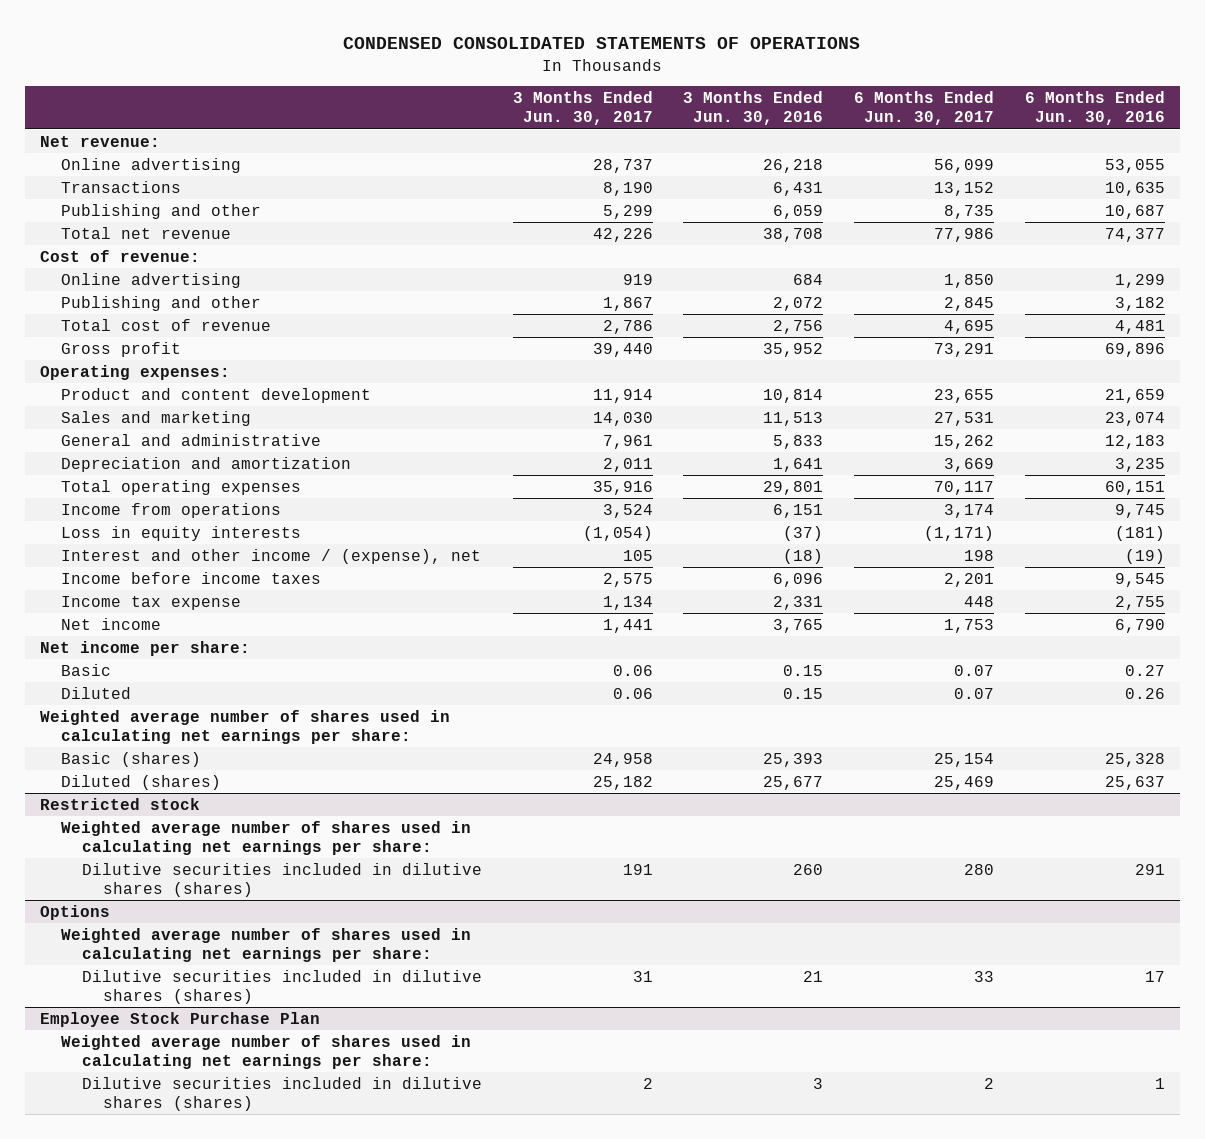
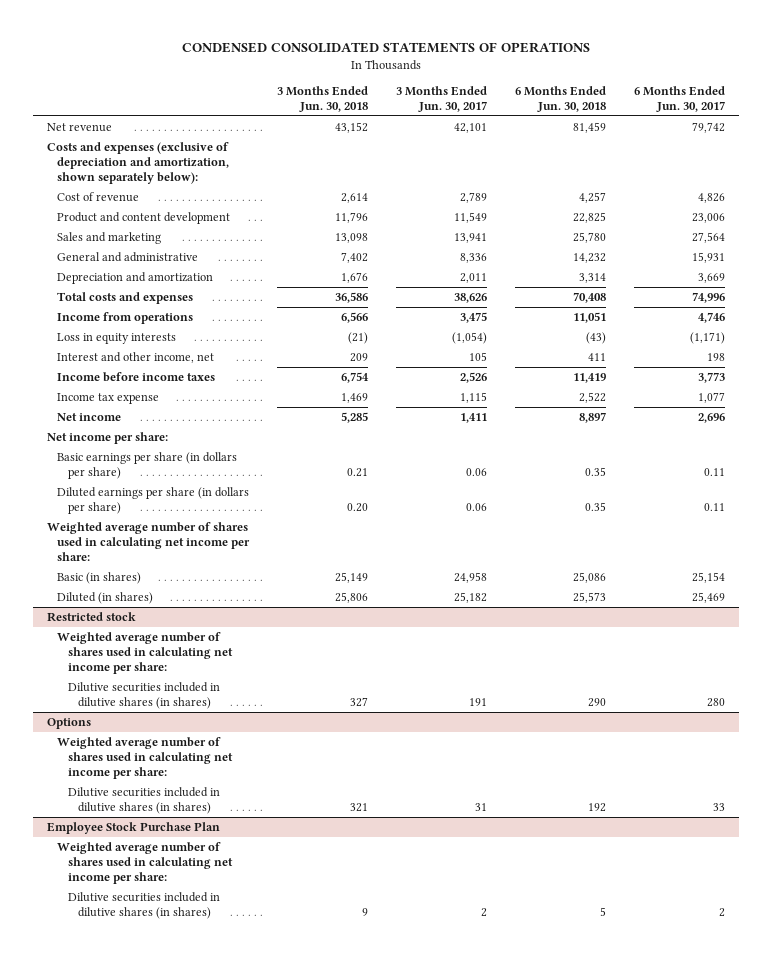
- | 3 Months Ended Jun. 30, 2017 | 3 Months Ended Jun. 30, 2016 | 6 Months Ended Jun. 30, 2017 | 6 Months Ended Jun. 30, 2016
+ | 3 Months Ended Jun. 30, 2018 | 3 Months Ended Jun. 30, 2017 | 6 Months Ended Jun. 30, 2018 | 6 Months Ended Jun. 30, 2017
- Net revenue:
- Online advertising | 28,737 | 26,218 | 56,099 | 53,055
- Transactions | 8,190 | 6,431 | 13,152 | 10,635
- Publishing and other | 5,299 | 6,059 | 8,735 | 10,687
- Total net revenue | 42,226 | 38,708 | 77,986 | 74,377
- Cost of revenue:
- Online advertising | 919 | 684 | 1,850 | 1,299
- Publishing and other | 1,867 | 2,072 | 2,845 | 3,182
- Total cost of revenue | 2,786 | 2,756 | 4,695 | 4,481
- Gross profit | 39,440 | 35,952 | 73,291 | 69,896
- Operating expenses:
- Product and content development | 11,914 | 10,814 | 23,655 | 21,659
- Sales and marketing | 14,030 | 11,513 | 27,531 | 23,074
- General and administrative | 7,961 | 5,833 | 15,262 | 12,183
+ Net revenue | 43,152 | 42,101 | 81,459 | 79,742
+ Costs and expenses (exclusive of depreciation and amortization, shown separately below):
+ Cost of revenue | 2,614 | 2,789 | 4,257 | 4,826
+ Product and content development | 11,796 | 11,549 | 22,825 | 23,006
+ Sales and marketing | 13,098 | 13,941 | 25,780 | 27,564
+ General and administrative | 7,402 | 8,336 | 14,232 | 15,931
- Total operating expenses | 35,916 | 29,801 | 70,117 | 60,151
- Income from operations | 3,524 | 6,151 | 3,174 | 9,745
+ Total costs and expenses | 36,586 | 38,626 | 70,408 | 74,996
+ Income from operations | 6,566 | 3,475 | 11,051 | 4,746
- Interest and other income / (expense), net | 105 | (18) | 198 | (19)
- Income before income taxes | 2,575 | 6,096 | 2,201 | 9,545
- Income tax expense | 1,134 | 2,331 | 448 | 2,755
- Net income | 1,441 | 3,765 | 1,753 | 6,790
+ Interest and other income, net | 209 | 105 | 411 | 198
+ Income before income taxes | 6,754 | 2,526 | 11,419 | 3,773
+ Income tax expense | 1,469 | 1,115 | 2,522 | 1,077
+ Net income | 5,285 | 1,411 | 8,897 | 2,696
- Basic | 0.06 | 0.15 | 0.07 | 0.27
- Diluted | 0.06 | 0.15 | 0.07 | 0.26
- Weighted average number of shares used in calculating net earnings per share:
- Basic (shares) | 24,958 | 25,393 | 25,154 | 25,328
- Diluted (shares) | 25,182 | 25,677 | 25,469 | 25,637
+ Basic earnings per share (in dollars per share) | 0.21 | 0.06 | 0.35 | 0.11
+ Diluted earnings per share (in dollars per share) | 0.20 | 0.06 | 0.35 | 0.11
+ Weighted average number of shares used in calculating net income per share:
+ Basic (in shares) | 25,149 | 24,958 | 25,086 | 25,154
+ Diluted (in shares) | 25,806 | 25,182 | 25,573 | 25,469
@ Restricted stock
- Weighted average number of shares used in calculating net earnings per share:
- Dilutive securities included in dilutive shares (shares) | 191 | 260 | 280 | 291
+ Weighted average number of shares used in calculating net income per share:
+ Dilutive securities included in dilutive shares (in shares) | 327 | 191 | 290 | 280
@ Options
- Weighted average number of shares used in calculating net earnings per share:
- Dilutive securities included in dilutive shares (shares) | 31 | 21 | 33 | 17
+ Weighted average number of shares used in calculating net income per share:
+ Dilutive securities included in dilutive shares (in shares) | 321 | 31 | 192 | 33
@ Employee Stock Purchase Plan
- Weighted average number of shares used in calculating net earnings per share:
- Dilutive securities included in dilutive shares (shares) | 2 | 3 | 2 | 1
+ Weighted average number of shares used in calculating net income per share:
+ Dilutive securities included in dilutive shares (in shares) | 9 | 2 | 5 | 2

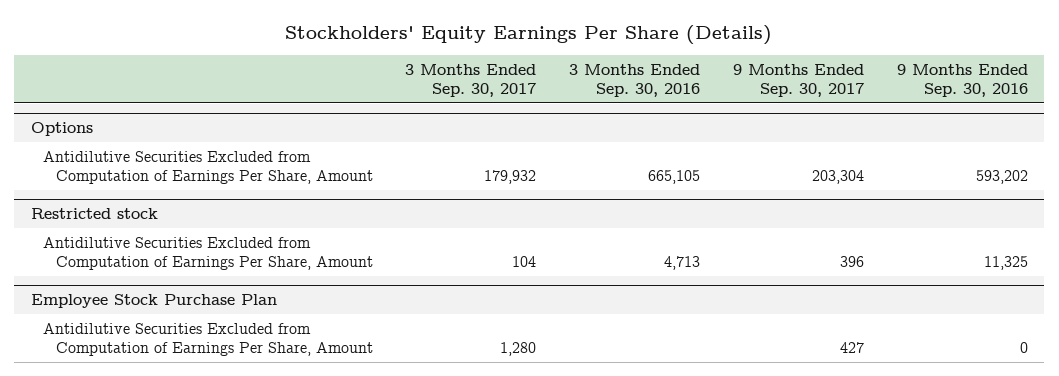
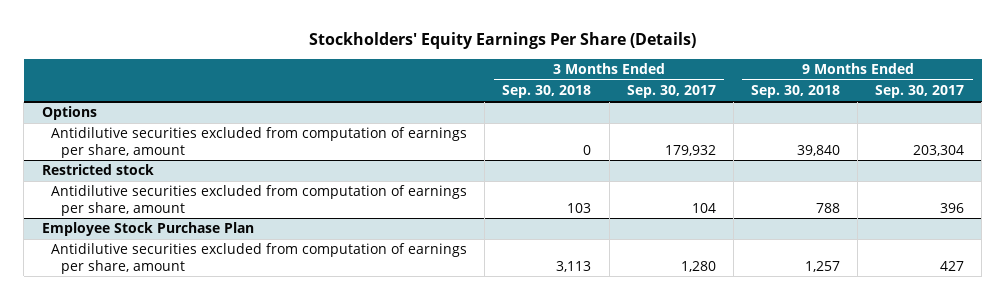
- | 3 Months Ended Sep. 30, 2017 | 3 Months Ended Sep. 30, 2016 | 9 Months Ended Sep. 30, 2017 | 9 Months Ended Sep. 30, 2016
+ | 3 Months Ended Sep. 30, 2018 | 3 Months Ended Sep. 30, 2017 | 9 Months Ended Sep. 30, 2018 | 9 Months Ended Sep. 30, 2017
@ Options
- Antidilutive Securities Excluded from Computation of Earnings Per Share, Amount | 179,932 | 665,105 | 203,304 | 593,202
+ Antidilutive securities excluded from computation of earnings per share, amount | 0 | 179,932 | 39,840 | 203,304
@ Restricted stock
- Antidilutive Securities Excluded from Computation of Earnings Per Share, Amount | 104 | 4,713 | 396 | 11,325
+ Antidilutive securities excluded from computation of earnings per share, amount | 103 | 104 | 788 | 396
@ Employee Stock Purchase Plan
- Antidilutive Securities Excluded from Computation of Earnings Per Share, Amount | 1,280 | | 427 | 0
+ Antidilutive securities excluded from computation of earnings per share, amount | 3,113 | 1,280 | 1,257 | 427

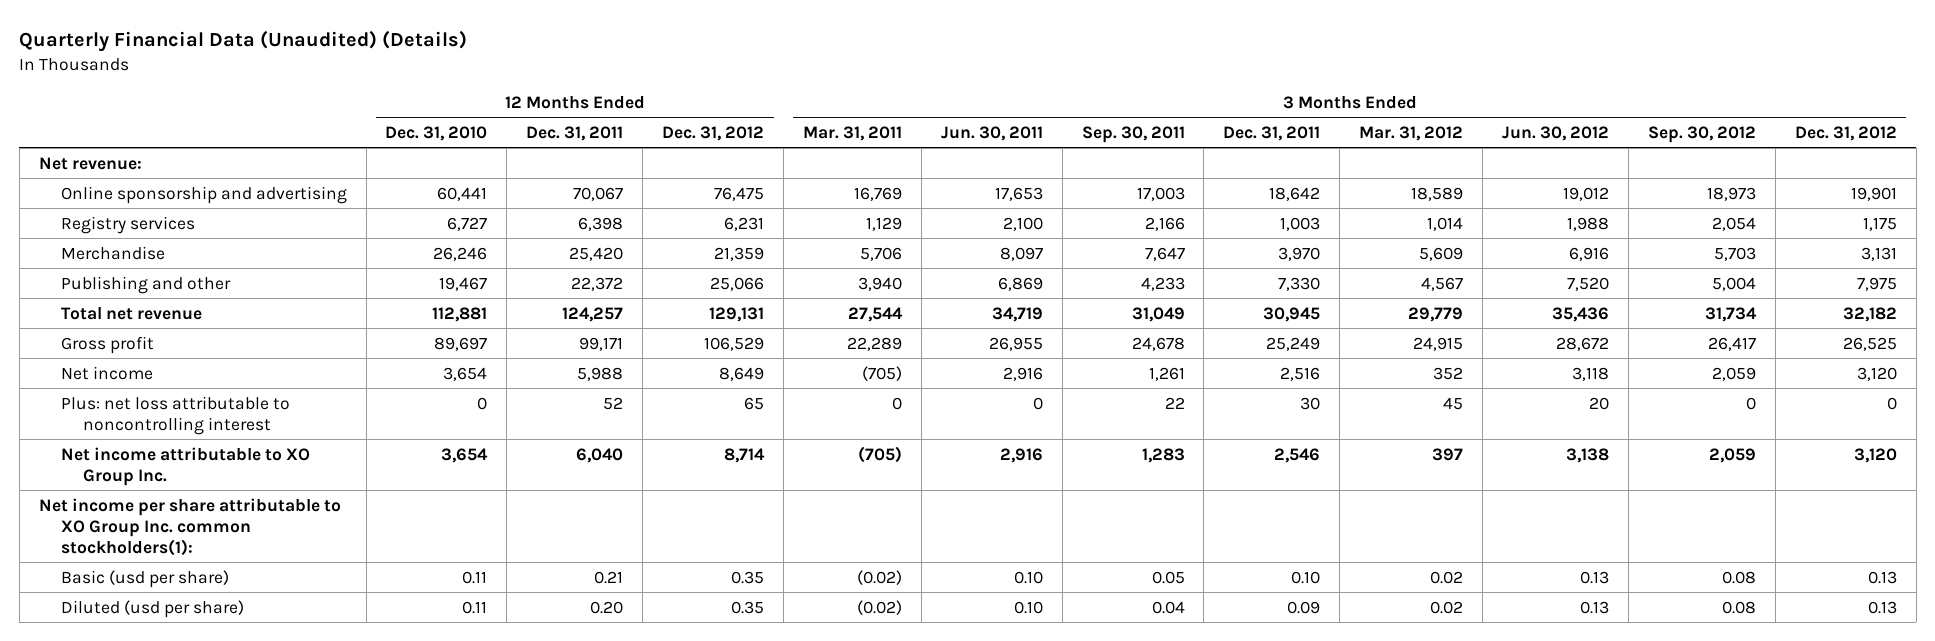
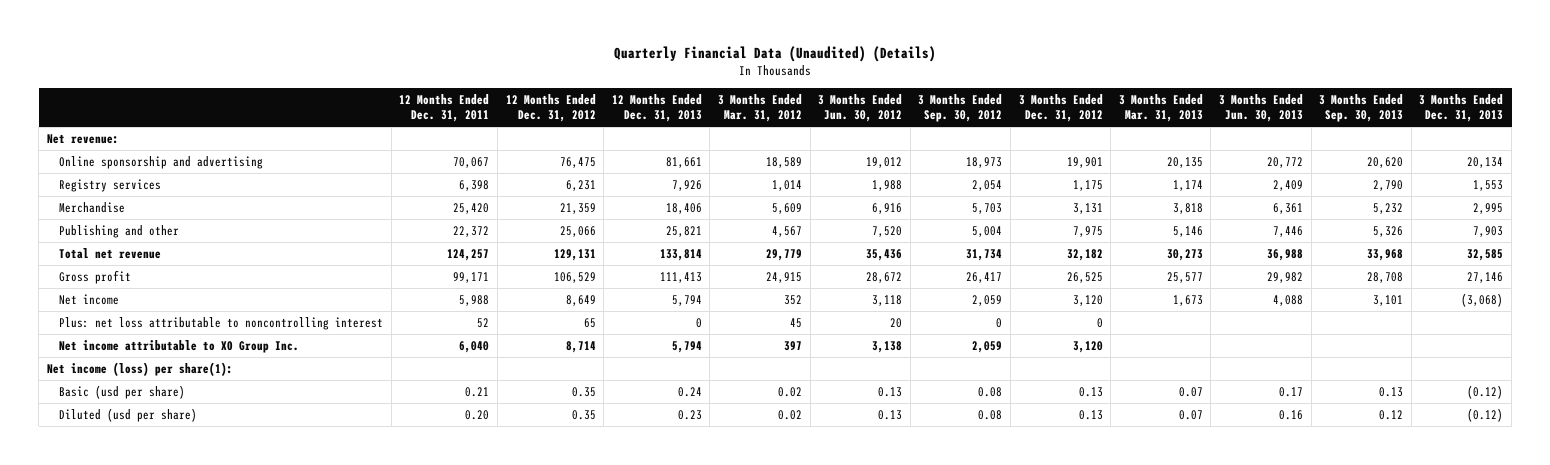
- | 12 Months Ended Dec. 31, 2010 | 12 Months Ended Dec. 31, 2011 | 12 Months Ended Dec. 31, 2012 | 3 Months Ended Mar. 31, 2011 | 3 Months Ended Jun. 30, 2011 | 3 Months Ended Sep. 30, 2011 | 3 Months Ended Dec. 31, 2011 | 3 Months Ended Mar. 31, 2012 | 3 Months Ended Jun. 30, 2012 | 3 Months Ended Sep. 30, 2012 | 3 Months Ended Dec. 31, 2012
+ | 12 Months Ended Dec. 31, 2011 | 12 Months Ended Dec. 31, 2012 | 12 Months Ended Dec. 31, 2013 | 3 Months Ended Mar. 31, 2012 | 3 Months Ended Jun. 30, 2012 | 3 Months Ended Sep. 30, 2012 | 3 Months Ended Dec. 31, 2012 | 3 Months Ended Mar. 31, 2013 | 3 Months Ended Jun. 30, 2013 | 3 Months Ended Sep. 30, 2013 | 3 Months Ended Dec. 31, 2013
- Net income per share attributable to XO Group Inc. common stockholders(1):
+ Net income (loss) per share(1):

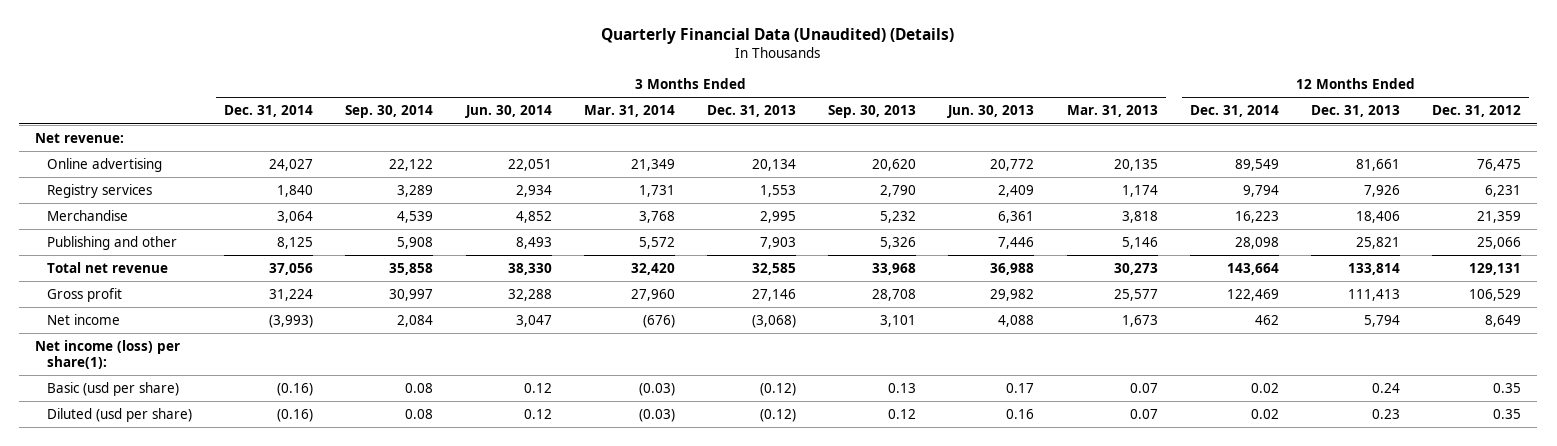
- | 12 Months Ended Dec. 31, 2011 | 12 Months Ended Dec. 31, 2012 | 12 Months Ended Dec. 31, 2013 | 3 Months Ended Mar. 31, 2012 | 3 Months Ended Jun. 30, 2012 | 3 Months Ended Sep. 30, 2012 | 3 Months Ended Dec. 31, 2012 | 3 Months Ended Mar. 31, 2013 | 3 Months Ended Jun. 30, 2013 | 3 Months Ended Sep. 30, 2013 | 3 Months Ended Dec. 31, 2013
+ | 3 Months Ended Dec. 31, 2014 | 3 Months Ended Sep. 30, 2014 | 3 Months Ended Jun. 30, 2014 | 3 Months Ended Mar. 31, 2014 | 3 Months Ended Dec. 31, 2013 | 3 Months Ended Sep. 30, 2013 | 3 Months Ended Jun. 30, 2013 | 3 Months Ended Mar. 31, 2013 | 12 Months Ended Dec. 31, 2014 | 12 Months Ended Dec. 31, 2013 | 12 Months Ended Dec. 31, 2012
- Online sponsorship and advertising | 70,067 | 76,475 | 81,661 | 18,589 | 19,012 | 18,973 | 19,901 | 20,135 | 20,772 | 20,620 | 20,134
+ Online advertising | 24,027 | 22,122 | 22,051 | 21,349 | 20,134 | 20,620 | 20,772 | 20,135 | 89,549 | 81,661 | 76,475
- Plus: net loss attributable to noncontrolling interest | 52 | 65 | 0 | 45 | 20 | 0 | 0 | | | |
- Net income attributable to XO Group Inc. | 6,040 | 8,714 | 5,794 | 397 | 3,138 | 2,059 | 3,120 | | | |

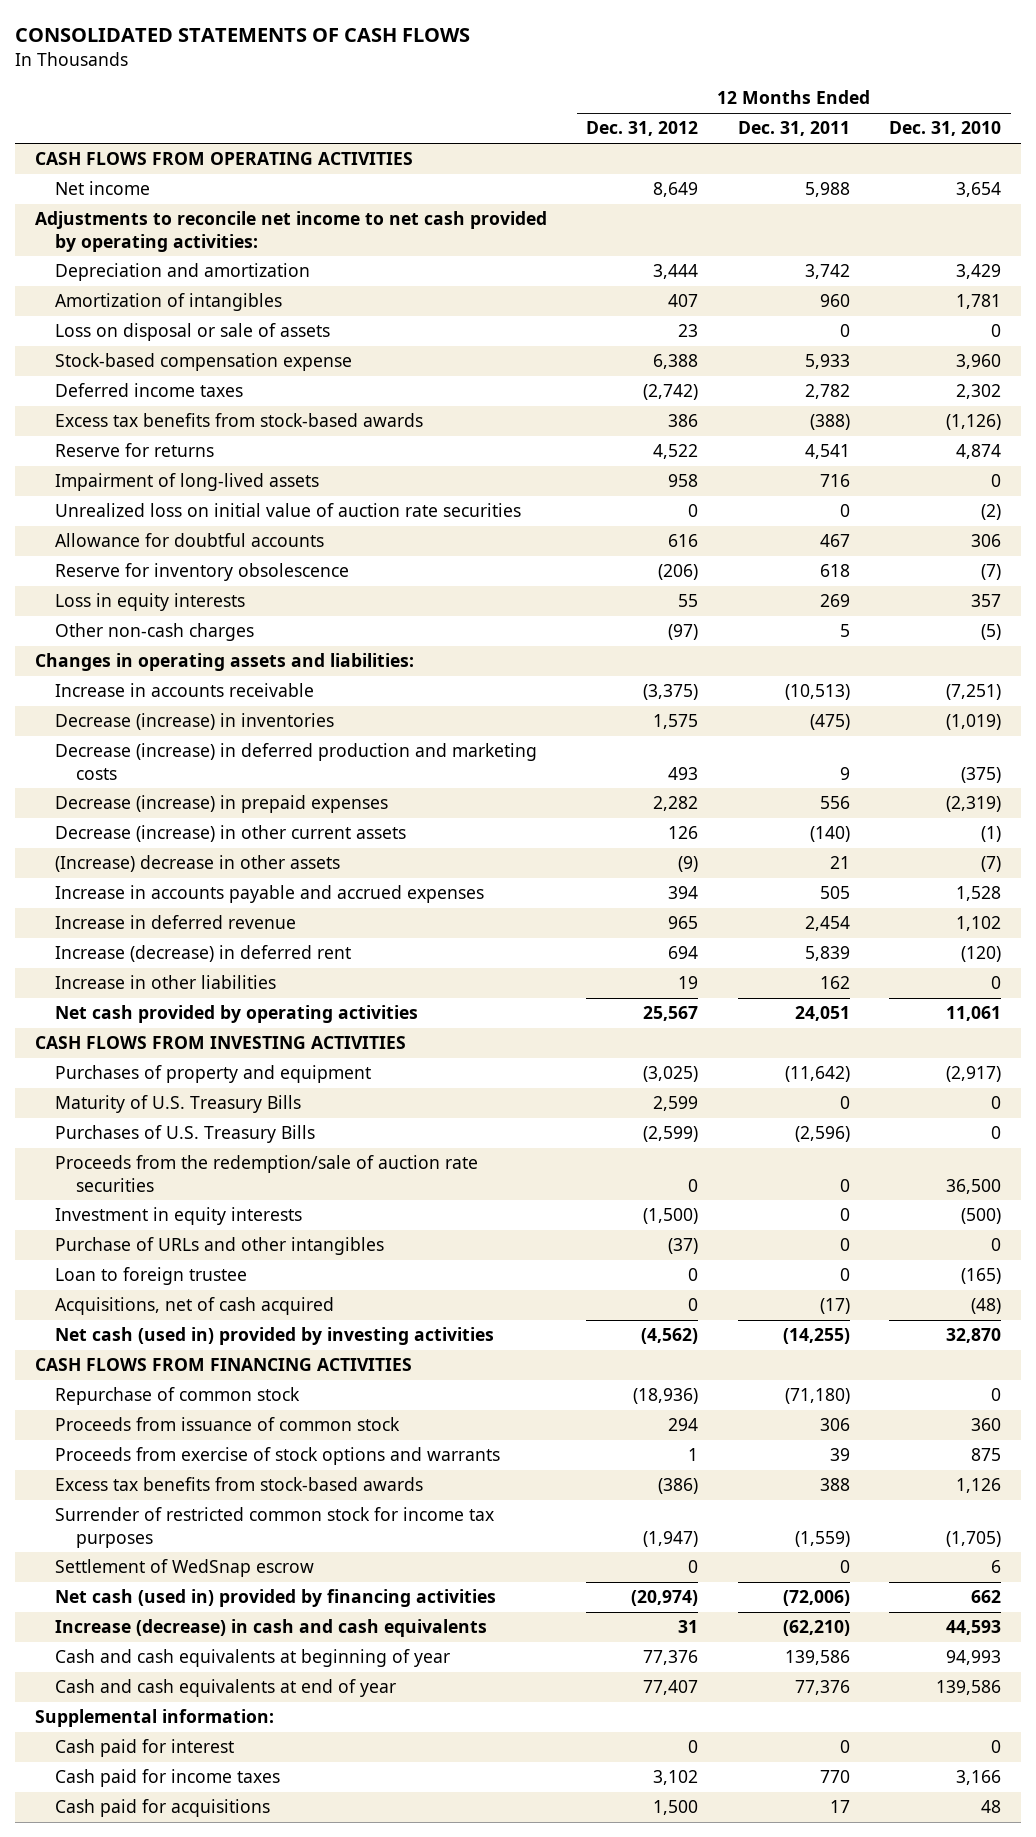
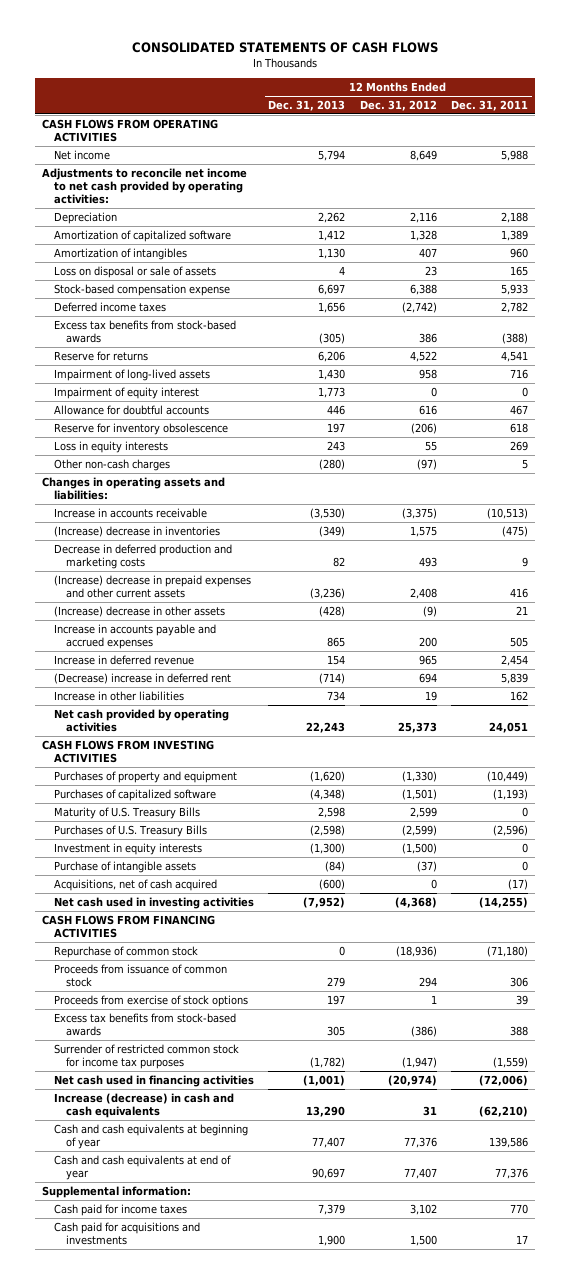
- | 12 Months Ended Dec. 31, 2012 | 12 Months Ended Dec. 31, 2011 | 12 Months Ended Dec. 31, 2010
+ | 12 Months Ended Dec. 31, 2013 | 12 Months Ended Dec. 31, 2012 | 12 Months Ended Dec. 31, 2011
- Depreciation and amortization | 3,444 | 3,742 | 3,429
+ Depreciation | 2,262 | 2,116 | 2,188
+ Amortization of capitalized software | 1,412 | 1,328 | 1,389
- Loss on disposal or sale of assets | 23 | 0 | 0
+ Loss on disposal or sale of assets | 4 | 23 | 165
- Unrealized loss on initial value of auction rate securities | 0 | 0 | (2)
+ Impairment of equity interest | 1,773 | 0 | 0
- Decrease (increase) in inventories | 1,575 | (475) | (1,019)
- Decrease (increase) in deferred production and marketing costs | 493 | 9 | (375)
- Decrease (increase) in prepaid expenses | 2,282 | 556 | (2,319)
- Decrease (increase) in other current assets | 126 | (140) | (1)
+ (Increase) decrease in inventories | (349) | 1,575 | (475)
+ Decrease in deferred production and marketing costs | 82 | 493 | 9
+ (Increase) decrease in prepaid expenses and other current assets | (3,236) | 2,408 | 416
- Increase in accounts payable and accrued expenses | 394 | 505 | 1,528
+ Increase in accounts payable and accrued expenses | 865 | 200 | 505
- Increase (decrease) in deferred rent | 694 | 5,839 | (120)
+ (Decrease) increase in deferred rent | (714) | 694 | 5,839
- Net cash provided by operating activities | 25,567 | 24,051 | 11,061
+ Net cash provided by operating activities | 22,243 | 25,373 | 24,051
- Purchases of property and equipment | (3,025) | (11,642) | (2,917)
+ Purchases of property and equipment | (1,620) | (1,330) | (10,449)
+ Purchases of capitalized software | (4,348) | (1,501) | (1,193)
- Proceeds from the redemption/sale of auction rate securities | 0 | 0 | 36,500
- Purchase of URLs and other intangibles | (37) | 0 | 0
- Loan to foreign trustee | 0 | 0 | (165)
+ Purchase of intangible assets | (84) | (37) | 0
- Net cash (used in) provided by investing activities | (4,562) | (14,255) | 32,870
+ Net cash used in investing activities | (7,952) | (4,368) | (14,255)
- Proceeds from exercise of stock options and warrants | 1 | 39 | 875
+ Proceeds from exercise of stock options | 197 | 1 | 39
- Settlement of WedSnap escrow | 0 | 0 | 6
- Net cash (used in) provided by financing activities | (20,974) | (72,006) | 662
+ Net cash used in financing activities | (1,001) | (20,974) | (72,006)
- Cash paid for interest | 0 | 0 | 0
- Cash paid for acquisitions | 1,500 | 17 | 48
+ Cash paid for acquisitions and investments | 1,900 | 1,500 | 17

